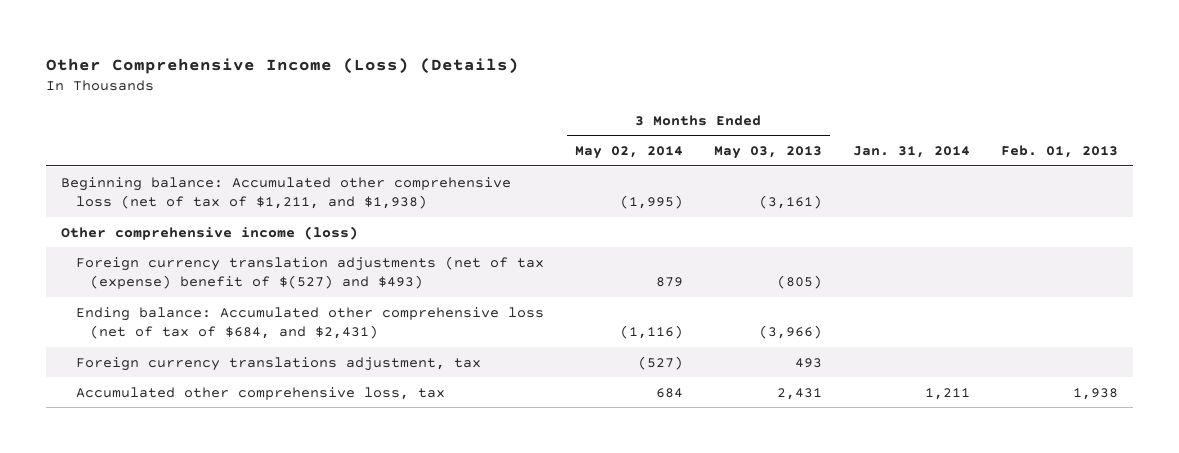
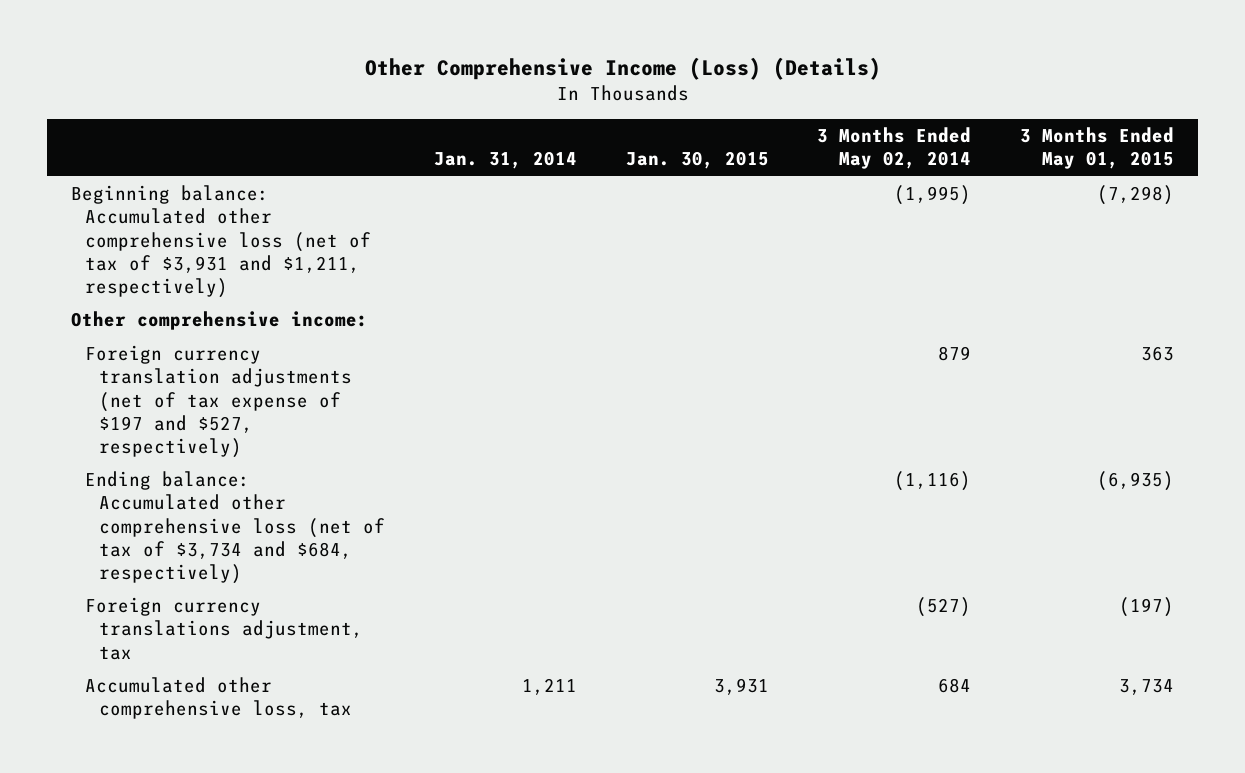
- | 3 Months Ended May 02, 2014 | 3 Months Ended May 03, 2013 | Jan. 31, 2014 | Feb. 01, 2013
+ | Jan. 31, 2014 | Jan. 30, 2015 | 3 Months Ended May 02, 2014 | 3 Months Ended May 01, 2015
- Beginning balance: Accumulated other comprehensive loss (net of tax of $1,211, and $1,938) | (1,995) | (3,161) | |
- Other comprehensive income (loss)
- Foreign currency translation adjustments (net of tax (expense) benefit of $(527) and $493) | 879 | (805) | |
- Ending balance: Accumulated other comprehensive loss (net of tax of $684, and $2,431) | (1,116) | (3,966) | |
+ Beginning balance: Accumulated other comprehensive loss (net of tax of $3,931 and $1,211, respectively) | | | (1,995) | (7,298)
+ Other comprehensive income:
+ Foreign currency translation adjustments (net of tax expense of $197 and $527, respectively) | | | 879 | 363
+ Ending balance: Accumulated other comprehensive loss (net of tax of $3,734 and $684, respectively) | | | (1,116) | (6,935)

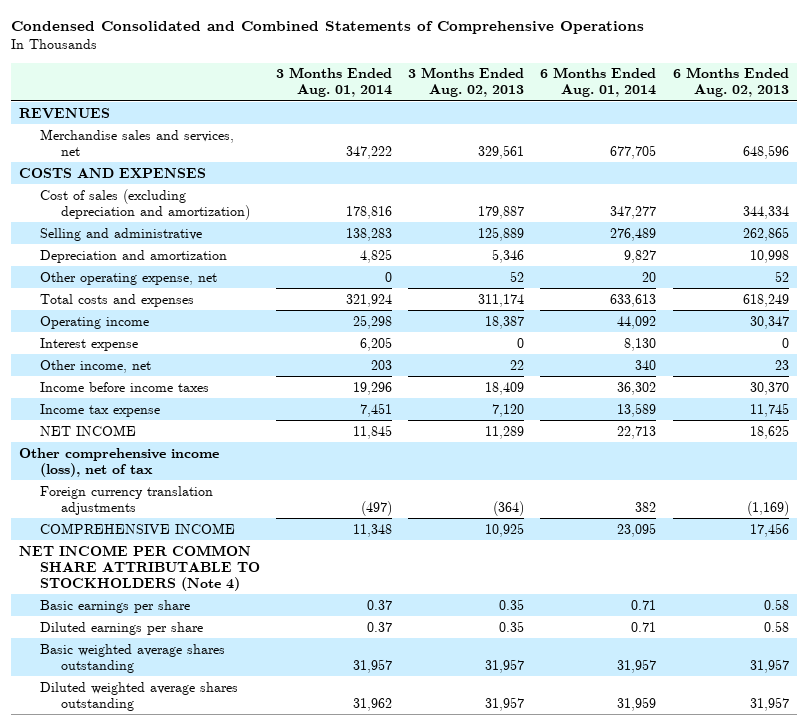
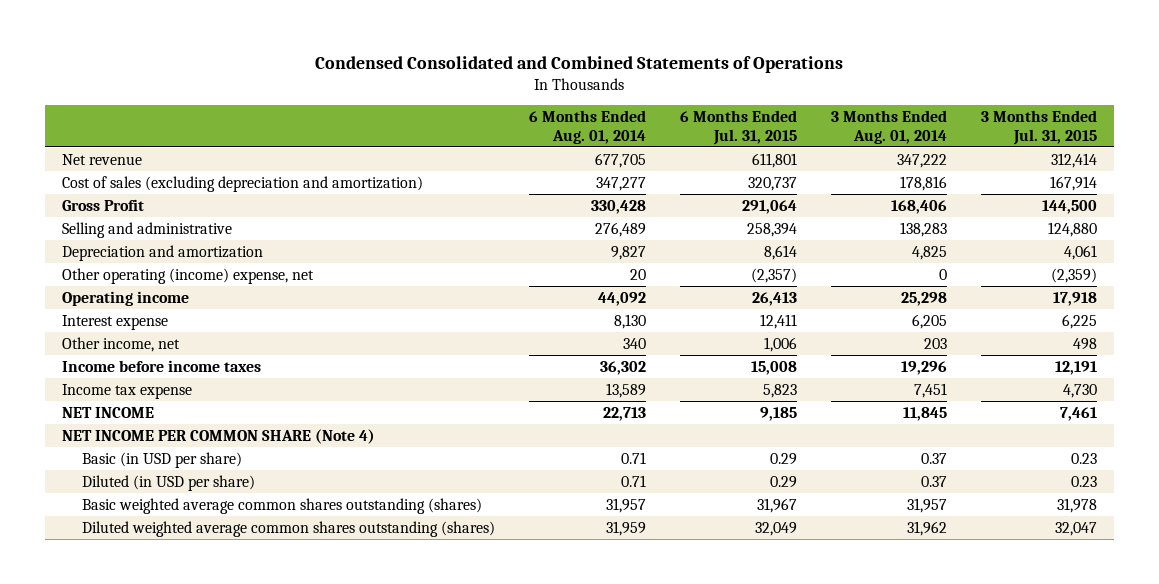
- Condensed Consolidated and Combined Statements of Comprehensive Operations
+ Condensed Consolidated and Combined Statements of Operations
- | 3 Months Ended Aug. 01, 2014 | 3 Months Ended Aug. 02, 2013 | 6 Months Ended Aug. 01, 2014 | 6 Months Ended Aug. 02, 2013
+ | 6 Months Ended Aug. 01, 2014 | 6 Months Ended Jul. 31, 2015 | 3 Months Ended Aug. 01, 2014 | 3 Months Ended Jul. 31, 2015
- REVENUES
- Merchandise sales and services, net | 347,222 | 329,561 | 677,705 | 648,596
- COSTS AND EXPENSES
+ Net revenue | 677,705 | 611,801 | 347,222 | 312,414
+ Gross Profit | 330,428 | 291,064 | 168,406 | 144,500
- Other operating expense, net | 0 | 52 | 20 | 52
- Total costs and expenses | 321,924 | 311,174 | 633,613 | 618,249
+ Other operating (income) expense, net | 20 | (2,357) | 0 | (2,359)
- Other comprehensive income (loss), net of tax
- Foreign currency translation adjustments | (497) | (364) | 382 | (1,169)
- COMPREHENSIVE INCOME | 11,348 | 10,925 | 23,095 | 17,456
- NET INCOME PER COMMON SHARE ATTRIBUTABLE TO STOCKHOLDERS (Note 4)
- Basic earnings per share | 0.37 | 0.35 | 0.71 | 0.58
- Diluted earnings per share | 0.37 | 0.35 | 0.71 | 0.58
- Basic weighted average shares outstanding | 31,957 | 31,957 | 31,957 | 31,957
- Diluted weighted average shares outstanding | 31,962 | 31,957 | 31,959 | 31,957
+ NET INCOME PER COMMON SHARE (Note 4)
+ Basic (in USD per share) | 0.71 | 0.29 | 0.37 | 0.23
+ Diluted (in USD per share) | 0.71 | 0.29 | 0.37 | 0.23
+ Basic weighted average common shares outstanding (shares) | 31,957 | 31,967 | 31,957 | 31,978
+ Diluted weighted average common shares outstanding (shares) | 31,959 | 32,049 | 31,962 | 32,047

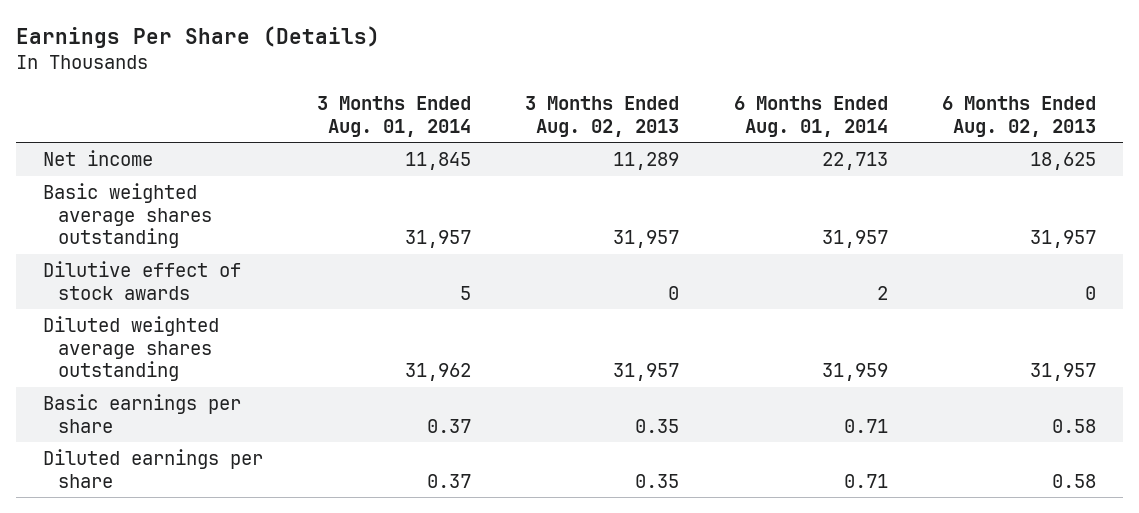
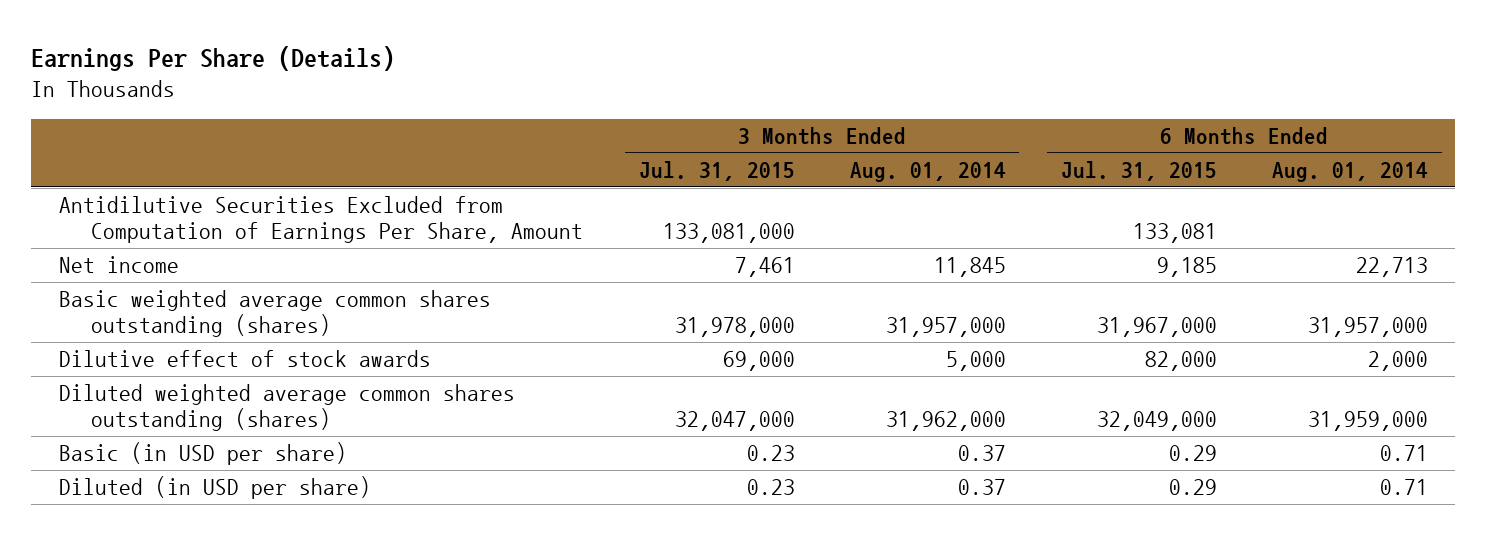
- | 3 Months Ended Aug. 01, 2014 | 3 Months Ended Aug. 02, 2013 | 6 Months Ended Aug. 01, 2014 | 6 Months Ended Aug. 02, 2013
+ | 3 Months Ended Jul. 31, 2015 | 3 Months Ended Aug. 01, 2014 | 6 Months Ended Jul. 31, 2015 | 6 Months Ended Aug. 01, 2014
+ Antidilutive Securities Excluded from Computation of Earnings Per Share, Amount | 133,081,000 | | 133,081 |
- Basic weighted average shares outstanding | 31,957 | 31,957 | 31,957 | 31,957
- Dilutive effect of stock awards | 5 | 0 | 2 | 0
- Diluted weighted average shares outstanding | 31,962 | 31,957 | 31,959 | 31,957
- Basic earnings per share | 0.37 | 0.35 | 0.71 | 0.58
- Diluted earnings per share | 0.37 | 0.35 | 0.71 | 0.58
+ Basic weighted average common shares outstanding (shares) | 31,978,000 | 31,957,000 | 31,967,000 | 31,957,000
+ Dilutive effect of stock awards | 69,000 | 5,000 | 82,000 | 2,000
+ Diluted weighted average common shares outstanding (shares) | 32,047,000 | 31,962,000 | 32,049,000 | 31,959,000
+ Basic (in USD per share) | 0.23 | 0.37 | 0.29 | 0.71
+ Diluted (in USD per share) | 0.23 | 0.37 | 0.29 | 0.71

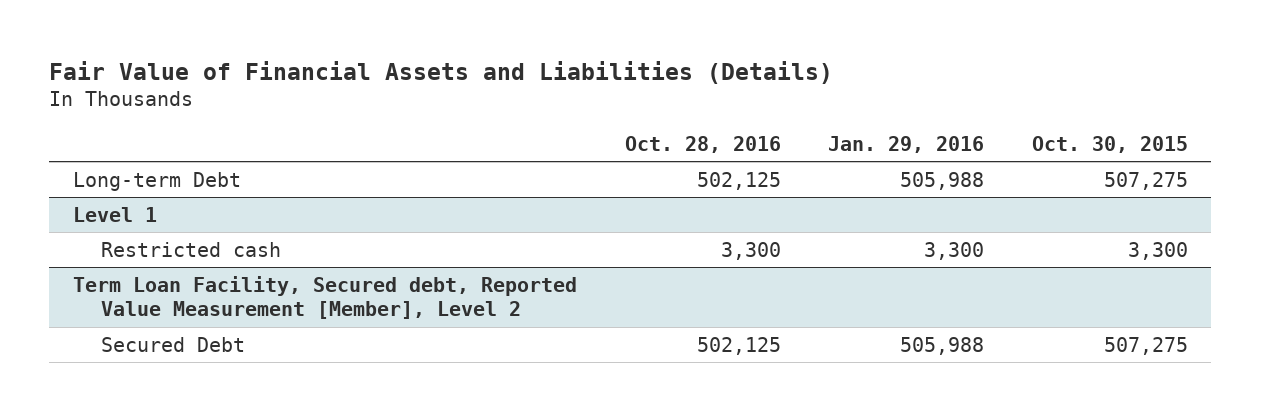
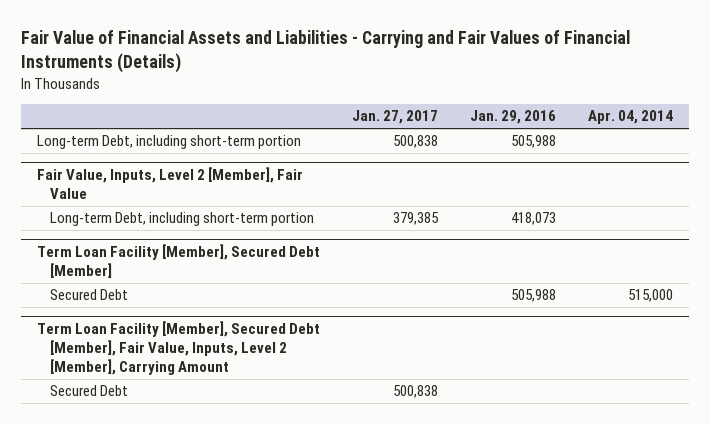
- Fair Value of Financial Assets and Liabilities (Details)
+ Fair Value of Financial Assets and Liabilities - Carrying and Fair Values of Financial Instruments (Details)
- | Oct. 28, 2016 | Jan. 29, 2016 | Oct. 30, 2015
+ | Jan. 27, 2017 | Jan. 29, 2016 | Apr. 04, 2014
- Long-term Debt | 502,125 | 505,988 | 507,275
- Level 1
- Restricted cash | 3,300 | 3,300 | 3,300
- Term Loan Facility, Secured debt, Reported Value Measurement [Member], Level 2
+ Long-term Debt, including short-term portion | 500,838 | 505,988 |
+ Fair Value, Inputs, Level 2 [Member], Fair Value
+ Long-term Debt, including short-term portion | 379,385 | 418,073 |
+ Term Loan Facility [Member], Secured Debt [Member]
+ Term Loan Facility [Member], Secured Debt [Member], Fair Value, Inputs, Level 2 [Member], Carrying Amount
+ Secured Debt | 500,838 | |

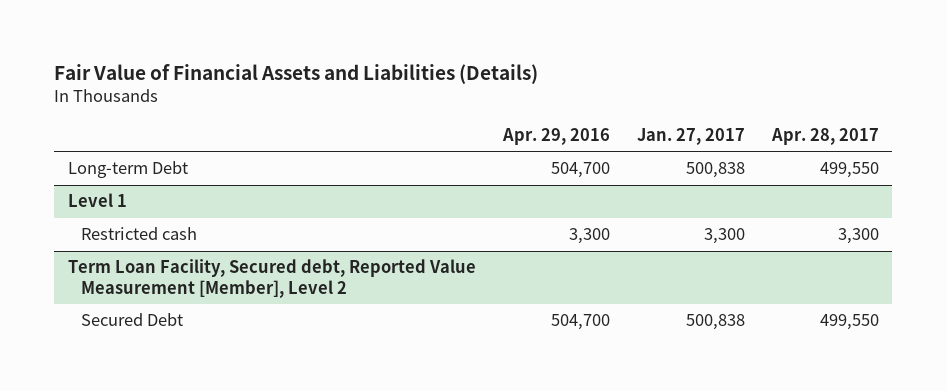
- Fair Value of Financial Assets and Liabilities - Carrying and Fair Values of Financial Instruments (Details)
+ Fair Value of Financial Assets and Liabilities (Details)
- | Jan. 27, 2017 | Jan. 29, 2016 | Apr. 04, 2014
+ | Apr. 29, 2016 | Jan. 27, 2017 | Apr. 28, 2017
- Long-term Debt, including short-term portion | 500,838 | 505,988 |
- Fair Value, Inputs, Level 2 [Member], Fair Value
- Long-term Debt, including short-term portion | 379,385 | 418,073 |
- Term Loan Facility [Member], Secured Debt [Member]
- Secured Debt | | 505,988 | 515,000
- Term Loan Facility [Member], Secured Debt [Member], Fair Value, Inputs, Level 2 [Member], Carrying Amount
+ Long-term Debt | 504,700 | 500,838 | 499,550
+ Level 1
+ Restricted cash | 3,300 | 3,300 | 3,300
+ Term Loan Facility, Secured debt, Reported Value Measurement [Member], Level 2

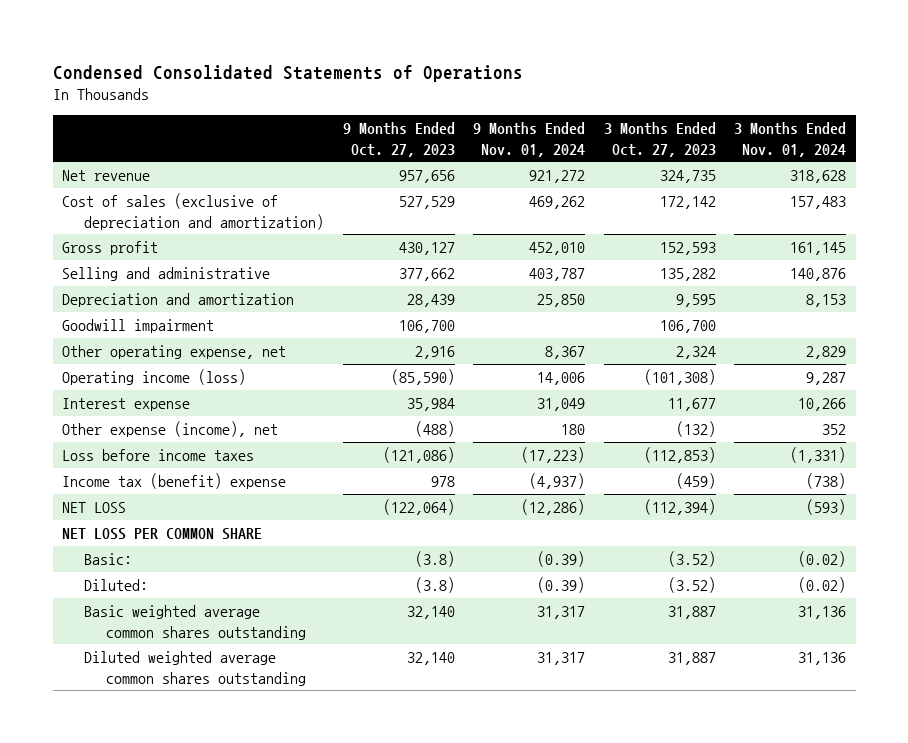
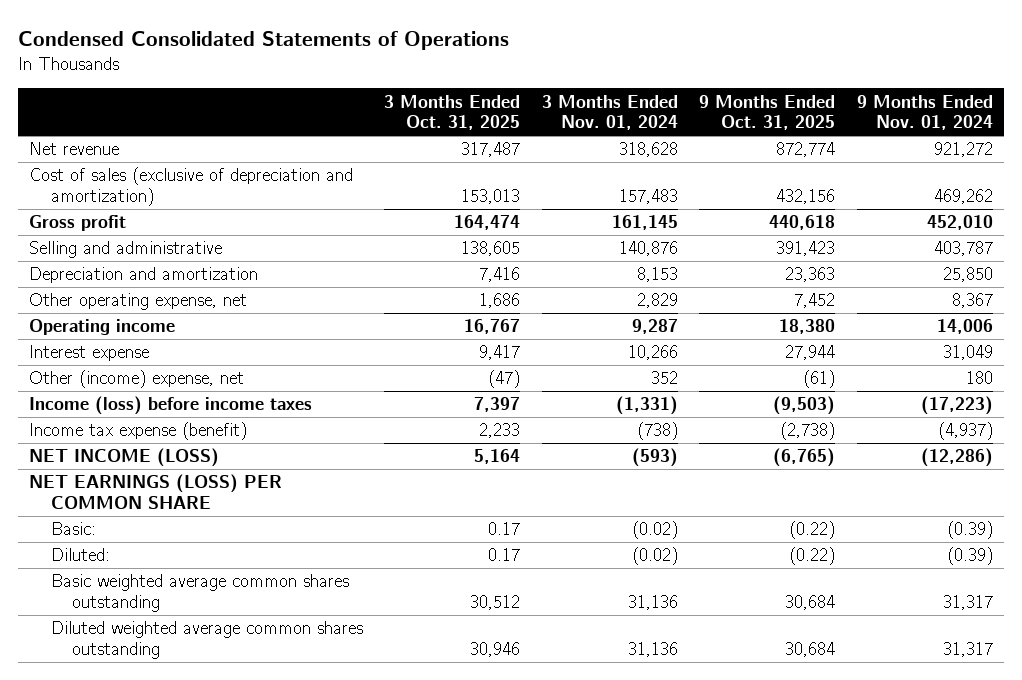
- | 9 Months Ended Oct. 27, 2023 | 9 Months Ended Nov. 01, 2024 | 3 Months Ended Oct. 27, 2023 | 3 Months Ended Nov. 01, 2024
+ | 3 Months Ended Oct. 31, 2025 | 3 Months Ended Nov. 01, 2024 | 9 Months Ended Oct. 31, 2025 | 9 Months Ended Nov. 01, 2024
- Goodwill impairment | 106,700 | | 106,700 |
- Operating income (loss) | (85,590) | 14,006 | (101,308) | 9,287
+ Operating income | 16,767 | 9,287 | 18,380 | 14,006
- Other expense (income), net | (488) | 180 | (132) | 352
- Loss before income taxes | (121,086) | (17,223) | (112,853) | (1,331)
- Income tax (benefit) expense | 978 | (4,937) | (459) | (738)
- NET LOSS | (122,064) | (12,286) | (112,394) | (593)
- NET LOSS PER COMMON SHARE
+ Other (income) expense, net | (47) | 352 | (61) | 180
+ Income (loss) before income taxes | 7,397 | (1,331) | (9,503) | (17,223)
+ Income tax expense (benefit) | 2,233 | (738) | (2,738) | (4,937)
+ NET INCOME (LOSS) | 5,164 | (593) | (6,765) | (12,286)
+ NET EARNINGS (LOSS) PER COMMON SHARE

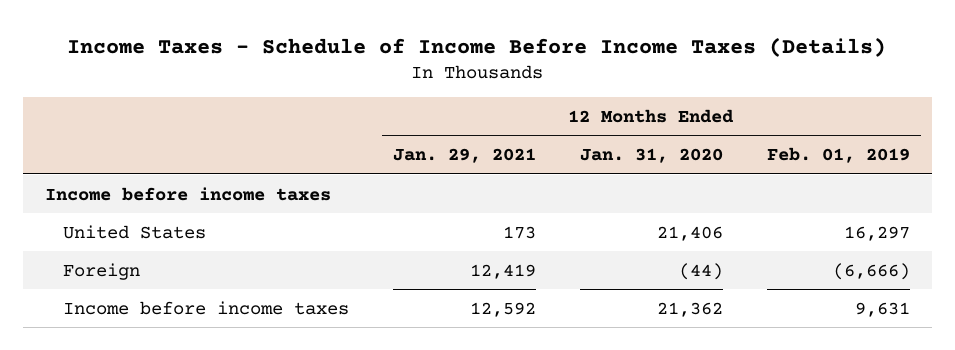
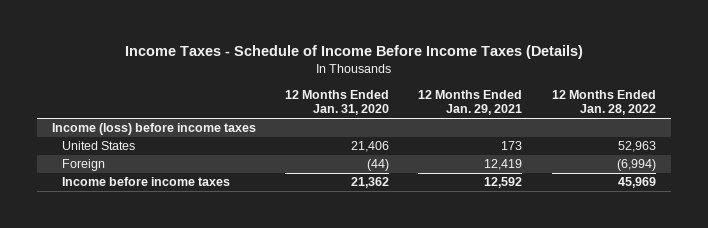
- | 12 Months Ended Jan. 29, 2021 | 12 Months Ended Jan. 31, 2020 | 12 Months Ended Feb. 01, 2019
+ | 12 Months Ended Jan. 31, 2020 | 12 Months Ended Jan. 29, 2021 | 12 Months Ended Jan. 28, 2022
- Income before income taxes
+ Income (loss) before income taxes

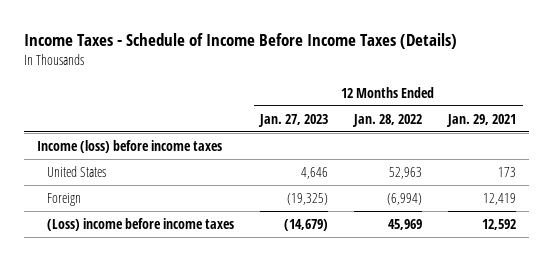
- | 12 Months Ended Jan. 31, 2020 | 12 Months Ended Jan. 29, 2021 | 12 Months Ended Jan. 28, 2022
+ | 12 Months Ended Jan. 27, 2023 | 12 Months Ended Jan. 28, 2022 | 12 Months Ended Jan. 29, 2021
- Income before income taxes | 21,362 | 12,592 | 45,969
+ (Loss) income before income taxes | (14,679) | 45,969 | 12,592

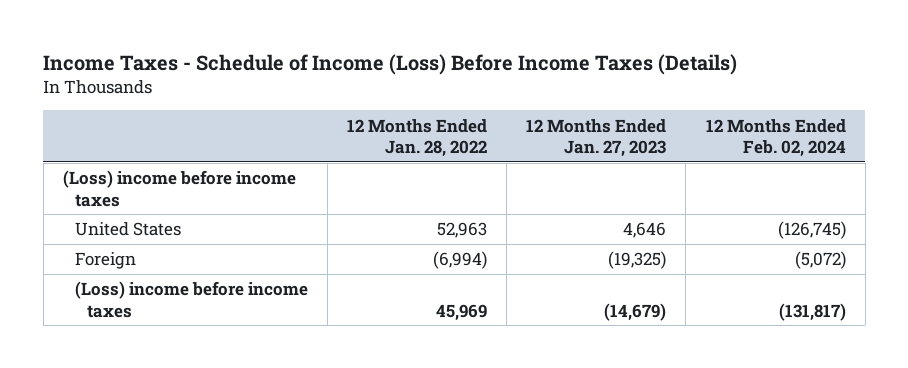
- Income Taxes - Schedule of Income Before Income Taxes (Details)
+ Income Taxes - Schedule of Income (Loss) Before Income Taxes (Details)
- | 12 Months Ended Jan. 27, 2023 | 12 Months Ended Jan. 28, 2022 | 12 Months Ended Jan. 29, 2021
+ | 12 Months Ended Jan. 28, 2022 | 12 Months Ended Jan. 27, 2023 | 12 Months Ended Feb. 02, 2024
- Income (loss) before income taxes
+ (Loss) income before income taxes

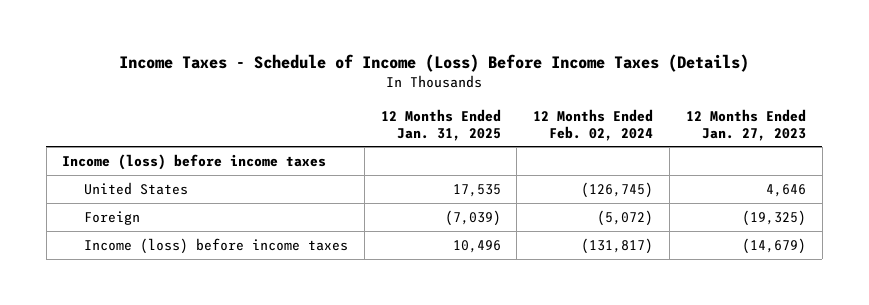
- | 12 Months Ended Jan. 28, 2022 | 12 Months Ended Jan. 27, 2023 | 12 Months Ended Feb. 02, 2024
+ | 12 Months Ended Jan. 31, 2025 | 12 Months Ended Feb. 02, 2024 | 12 Months Ended Jan. 27, 2023
- (Loss) income before income taxes
+ Income (loss) before income taxes
- (Loss) income before income taxes | 45,969 | (14,679) | (131,817)
+ Income (loss) before income taxes | 10,496 | (131,817) | (14,679)

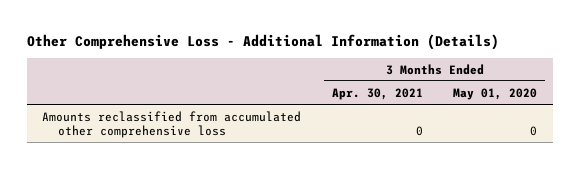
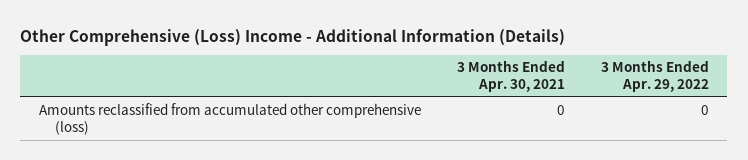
- Other Comprehensive Loss - Additional Information (Details)
+ Other Comprehensive (Loss) Income - Additional Information (Details)
- | 3 Months Ended Apr. 30, 2021 | 3 Months Ended May 01, 2020
+ | 3 Months Ended Apr. 30, 2021 | 3 Months Ended Apr. 29, 2022
- Amounts reclassified from accumulated other comprehensive loss | 0 | 0
+ Amounts reclassified from accumulated other comprehensive (loss) | 0 | 0

